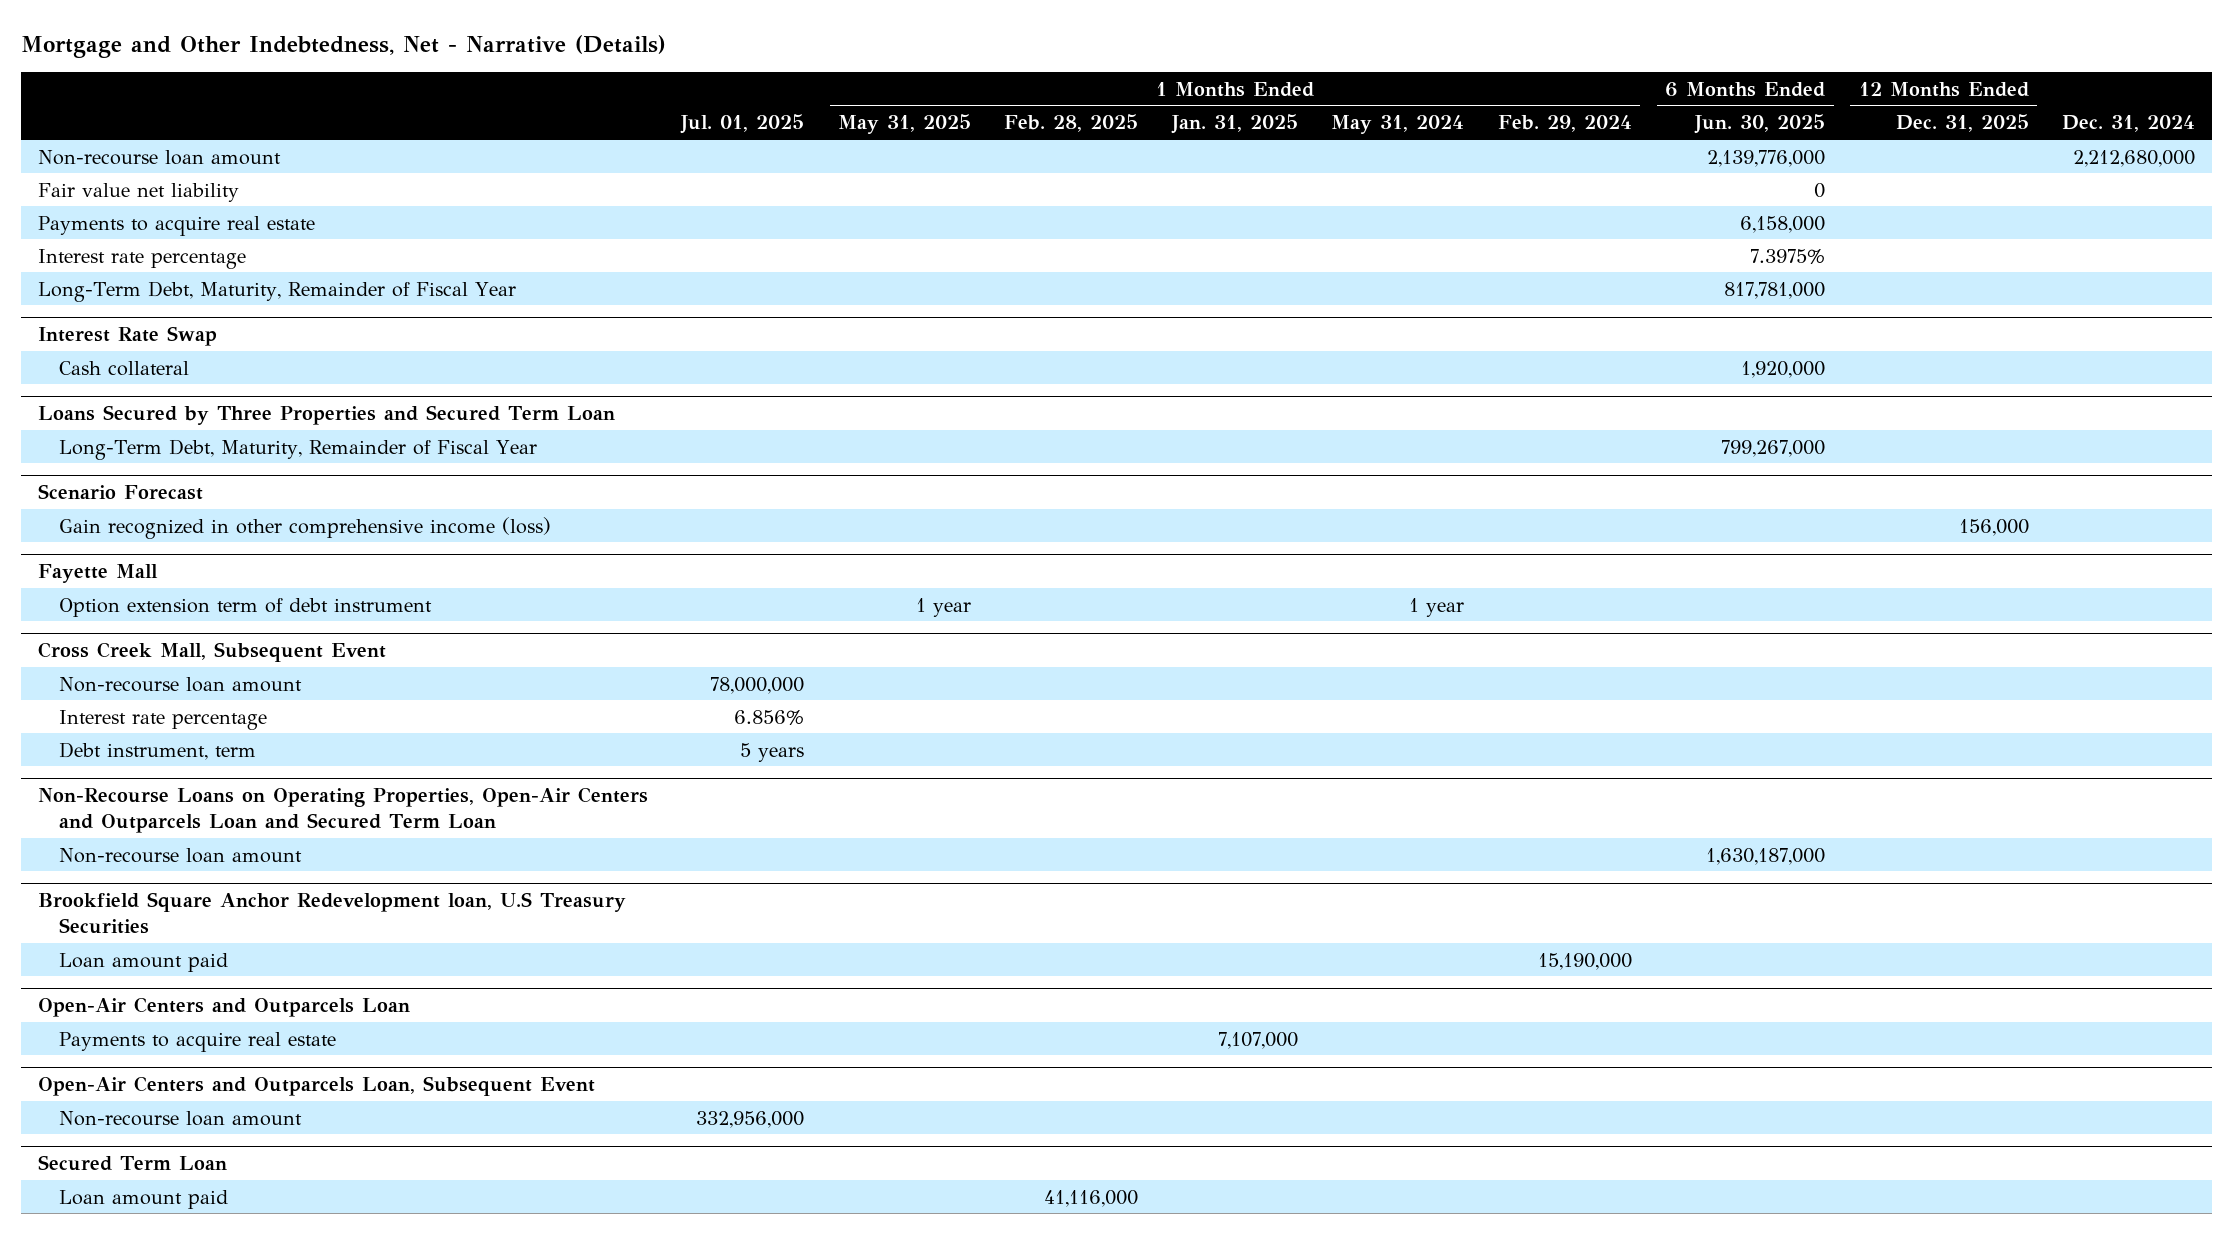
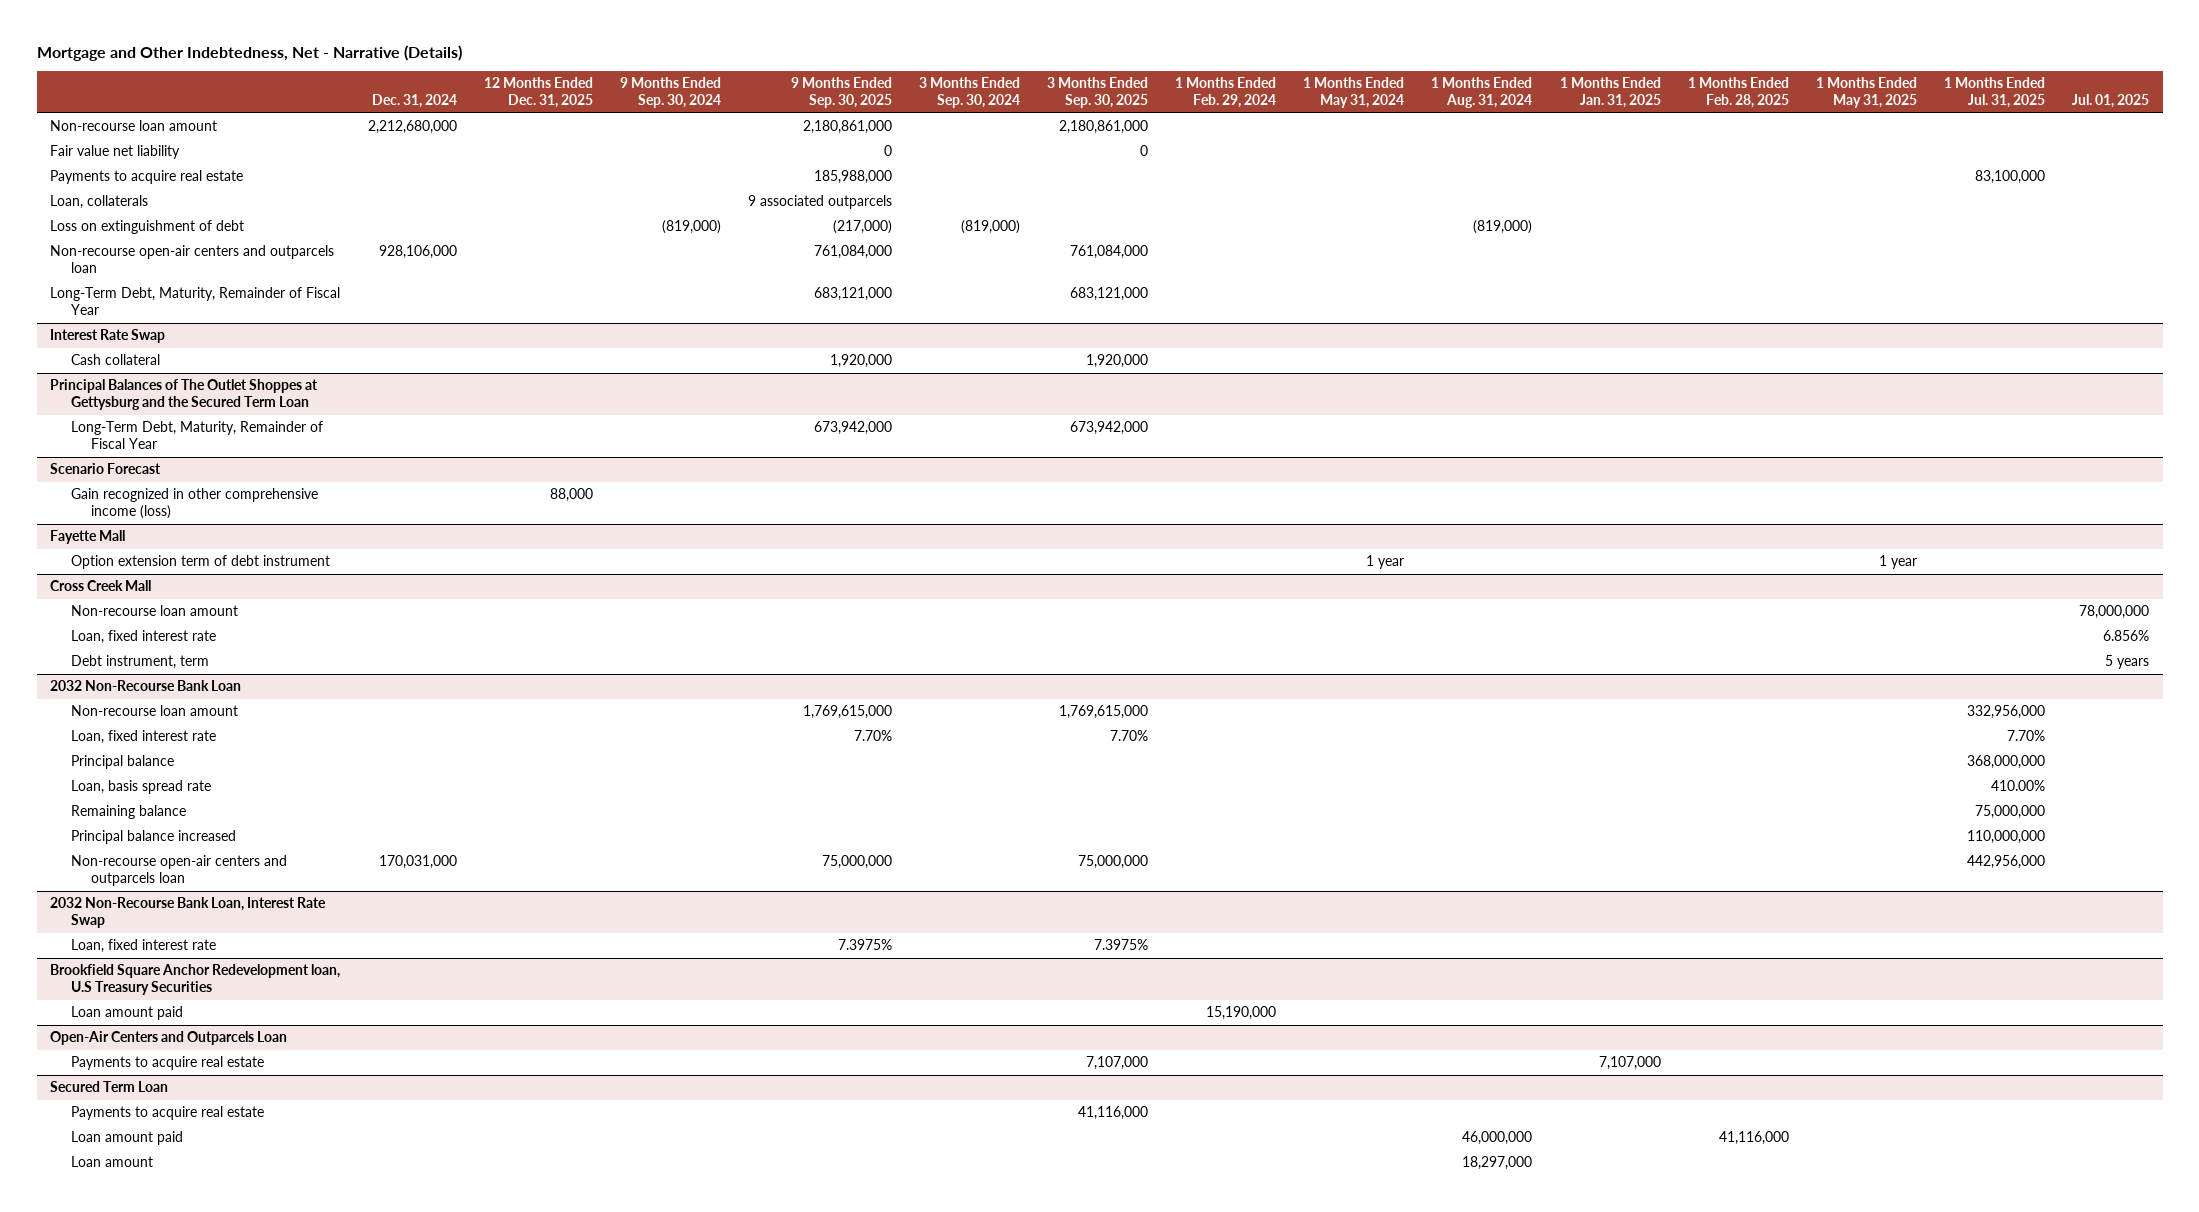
- | Jul. 01, 2025 | 1 Months Ended May 31, 2025 | 1 Months Ended Feb. 28, 2025 | 1 Months Ended Jan. 31, 2025 | 1 Months Ended May 31, 2024 | 1 Months Ended Feb. 29, 2024 | 6 Months Ended Jun. 30, 2025 | 12 Months Ended Dec. 31, 2025 | Dec. 31, 2024
+ | Dec. 31, 2024 | 12 Months Ended Dec. 31, 2025 | 9 Months Ended Sep. 30, 2024 | 9 Months Ended Sep. 30, 2025 | 3 Months Ended Sep. 30, 2024 | 3 Months Ended Sep. 30, 2025 | 1 Months Ended Feb. 29, 2024 | 1 Months Ended May 31, 2024 | 1 Months Ended Aug. 31, 2024 | 1 Months Ended Jan. 31, 2025 | 1 Months Ended Feb. 28, 2025 | 1 Months Ended May 31, 2025 | 1 Months Ended Jul. 31, 2025 | Jul. 01, 2025
- Interest rate percentage | | | | | | | 7.3975% | |
+ Loan, collaterals | | | | 9 associated outparcels | | | | | | | | | |
+ Loss on extinguishment of debt | | | (819,000) | (217,000) | (819,000) | | | | (819,000) | | | | |
+ Non-recourse open-air centers and outparcels loan | 928,106,000 | | | 761,084,000 | | 761,084,000 | | | | | | | |
- Loans Secured by Three Properties and Secured Term Loan
- Long-Term Debt, Maturity, Remainder of Fiscal Year | | | | | | | 799,267,000 | |
+ Principal Balances of The Outlet Shoppes at Gettysburg and the Secured Term Loan
+ Long-Term Debt, Maturity, Remainder of Fiscal Year | | | | 673,942,000 | | 673,942,000 | | | | | | | |
@ Scenario Forecast
- Gain recognized in other comprehensive income (loss) | | | | | | | | 156,000 |
+ Gain recognized in other comprehensive income (loss) | | 88,000 | | | | | | | | | | | |
- Cross Creek Mall, Subsequent Event
+ Cross Creek Mall
- Interest rate percentage | 6.856% | | | | | | | |
+ Loan, fixed interest rate | | | | | | | | | | | | | | 6.856%
- Non-Recourse Loans on Operating Properties, Open-Air Centers and Outparcels Loan and Secured Term Loan
- Non-recourse loan amount | | | | | | | 1,630,187,000 | |
+ 2032 Non-Recourse Bank Loan
+ Non-recourse loan amount | | | | 1,769,615,000 | | 1,769,615,000 | | | | | | | 332,956,000 |
+ Loan, fixed interest rate | | | | 7.70% | | 7.70% | | | | | | | 7.70% |
+ Principal balance | | | | | | | | | | | | | 368,000,000 |
+ Loan, basis spread rate | | | | | | | | | | | | | 410.00% |
+ Remaining balance | | | | | | | | | | | | | 75,000,000 |
+ Principal balance increased | | | | | | | | | | | | | 110,000,000 |
+ Non-recourse open-air centers and outparcels loan | 170,031,000 | | | 75,000,000 | | 75,000,000 | | | | | | | 442,956,000 |
+ 2032 Non-Recourse Bank Loan, Interest Rate Swap
+ Loan, fixed interest rate | | | | 7.3975% | | 7.3975% | | | | | | | |
- Open-Air Centers and Outparcels Loan, Subsequent Event
- Non-recourse loan amount | 332,956,000 | | | | | | | |
@ Secured Term Loan
+ Payments to acquire real estate | | | | | | 41,116,000 | | | | | | | |
+ Loan amount | | | | | | | | | 18,297,000 | | | | |

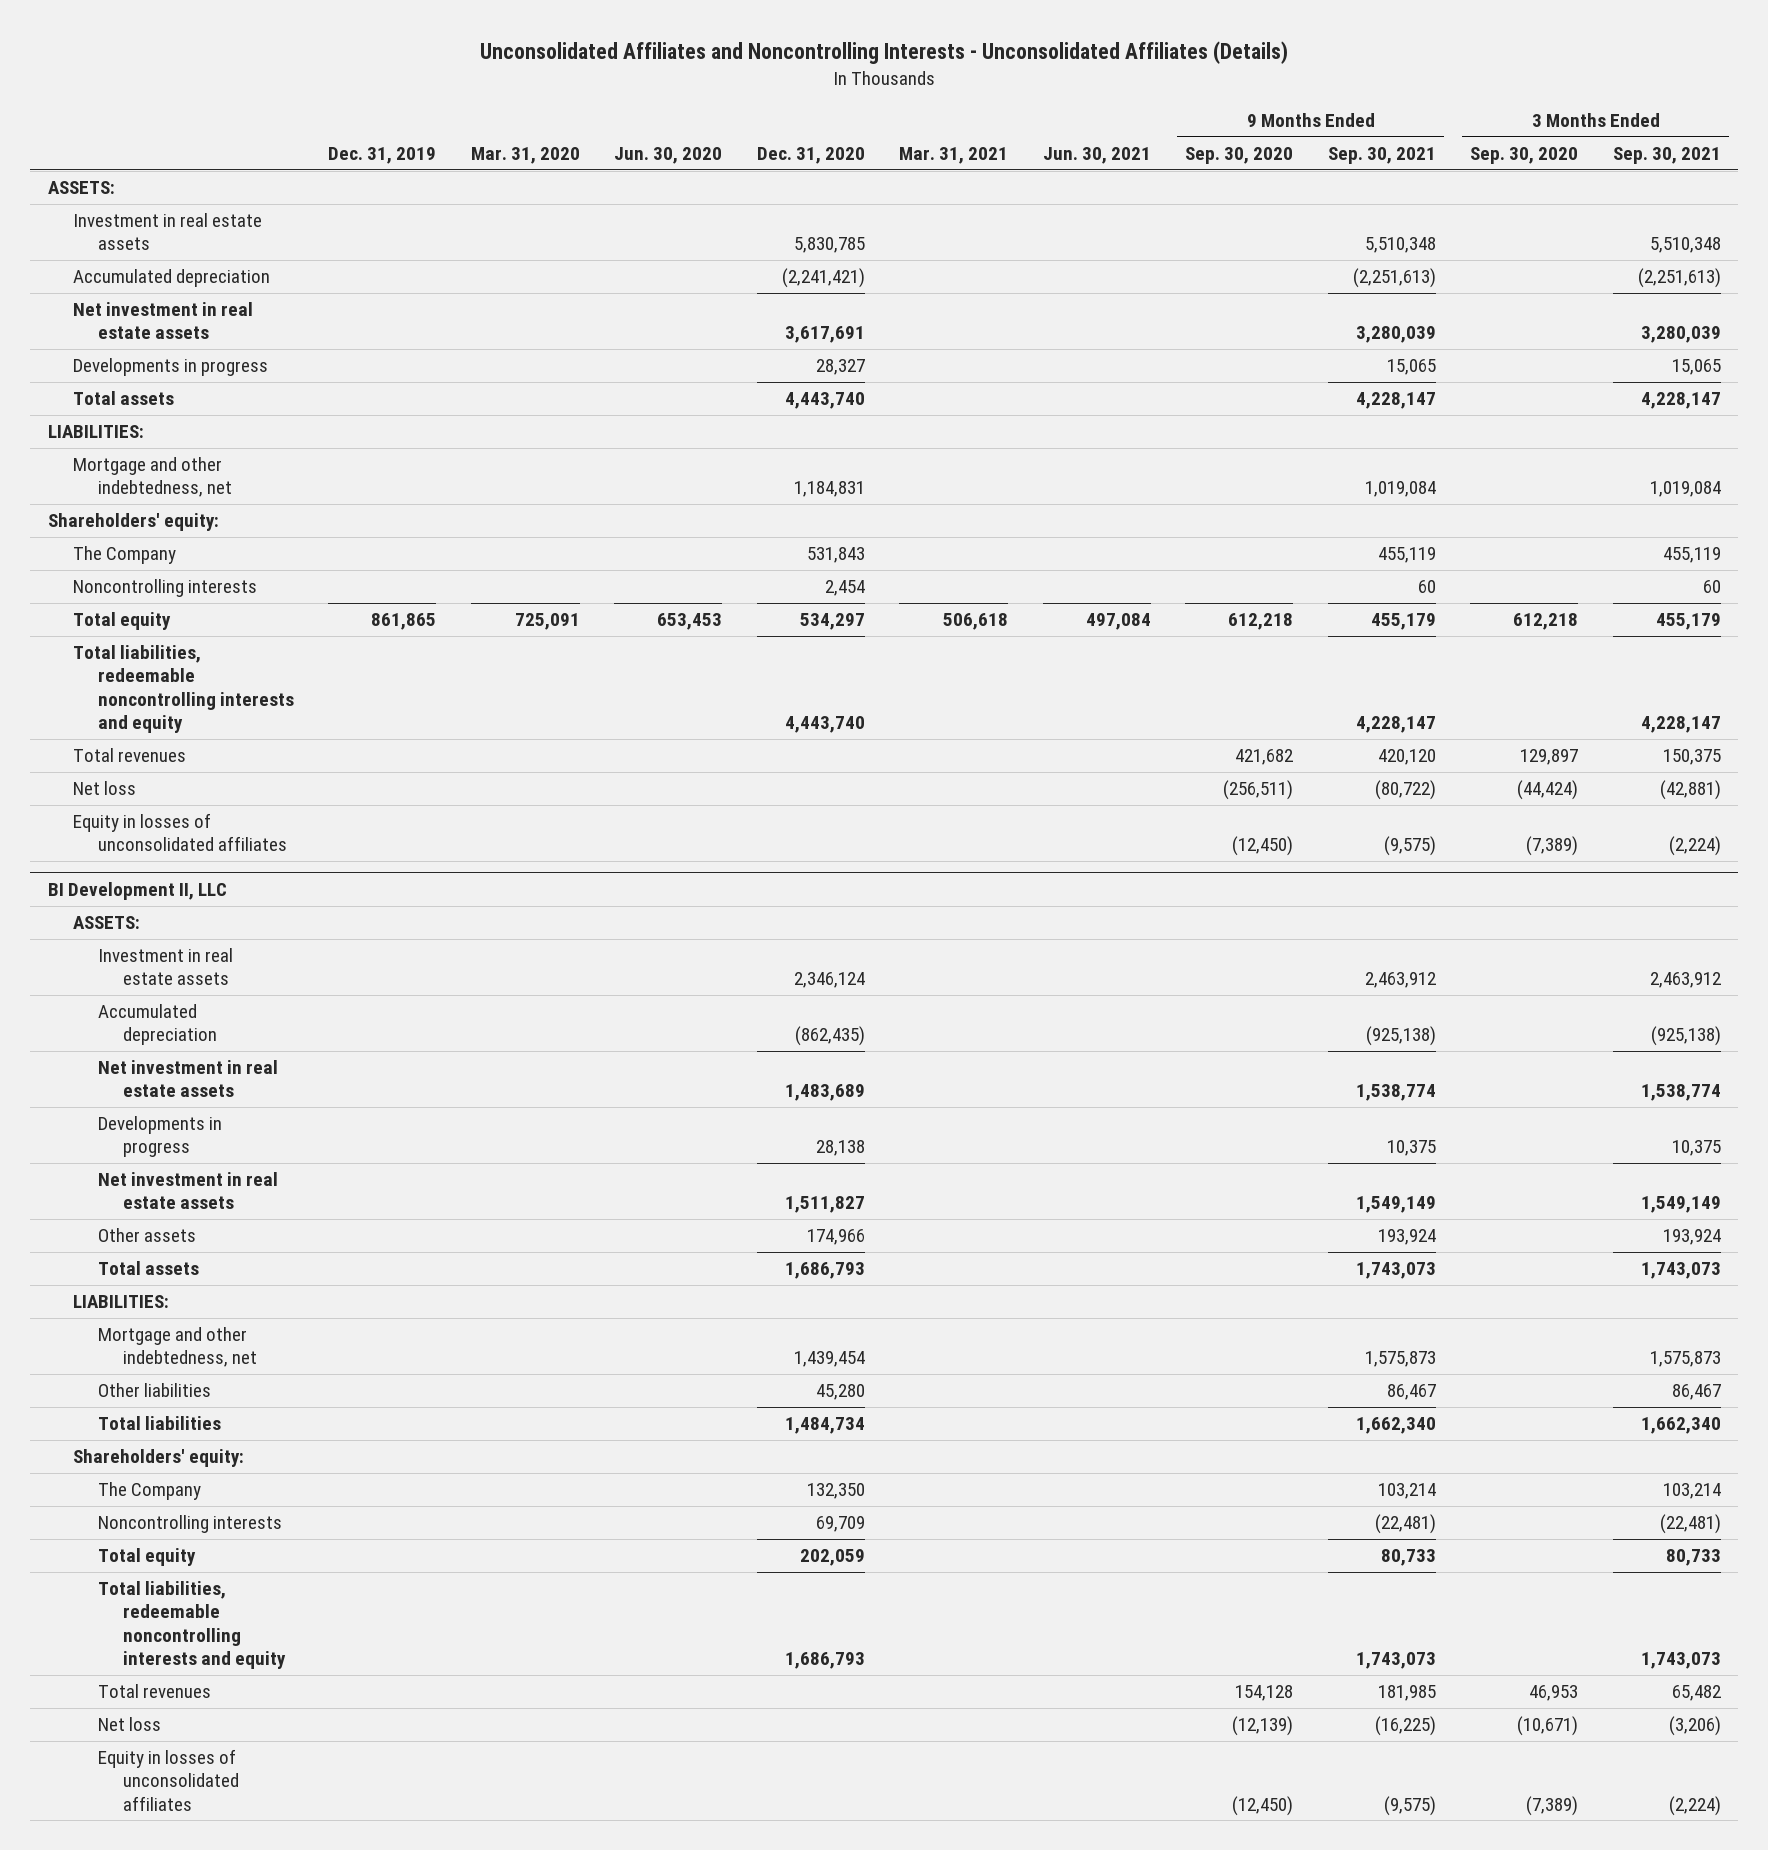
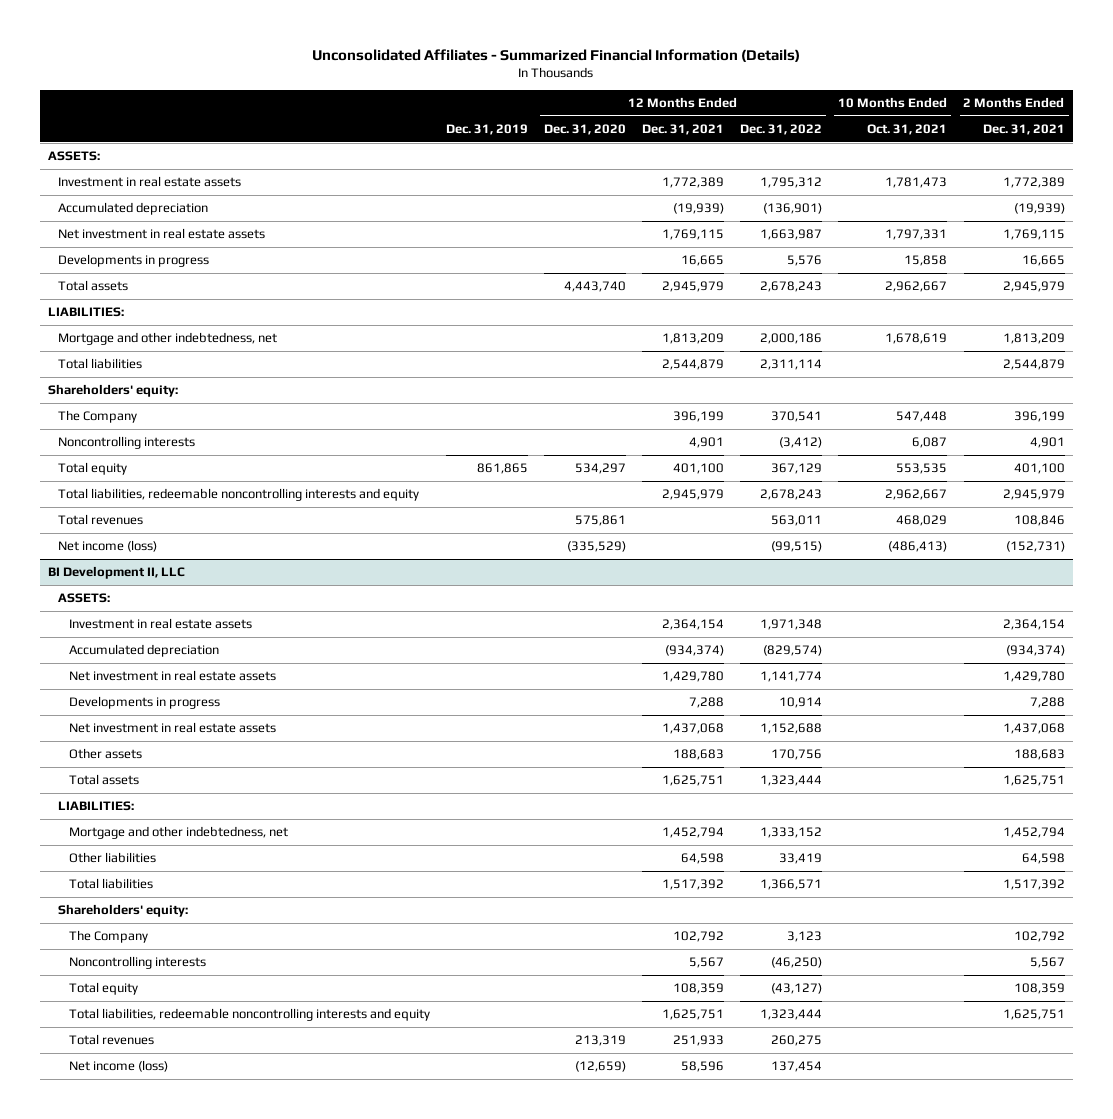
- Unconsolidated Affiliates and Noncontrolling Interests - Unconsolidated Affiliates (Details)
+ Unconsolidated Affiliates - Summarized Financial Information (Details)
- | Dec. 31, 2019 | Mar. 31, 2020 | Jun. 30, 2020 | Dec. 31, 2020 | Mar. 31, 2021 | Jun. 30, 2021 | 9 Months Ended Sep. 30, 2020 | 9 Months Ended Sep. 30, 2021 | 3 Months Ended Sep. 30, 2020 | 3 Months Ended Sep. 30, 2021
+ | Dec. 31, 2019 | 12 Months Ended Dec. 31, 2020 | 12 Months Ended Dec. 31, 2021 | 12 Months Ended Dec. 31, 2022 | 10 Months Ended Oct. 31, 2021 | 2 Months Ended Dec. 31, 2021
+ Total liabilities | | | 2,544,879 | 2,311,114 | | 2,544,879
- Net loss | | | | | | | (256,511) | (80,722) | (44,424) | (42,881)
- Equity in losses of unconsolidated affiliates | | | | | | | (12,450) | (9,575) | (7,389) | (2,224)
+ Net income (loss) | | (335,529) | | (99,515) | (486,413) | (152,731)
@ BI Development II, LLC
- Net loss | | | | | | | (12,139) | (16,225) | (10,671) | (3,206)
- Equity in losses of unconsolidated affiliates | | | | | | | (12,450) | (9,575) | (7,389) | (2,224)
+ Net income (loss) | | (12,659) | 58,596 | 137,454 | |

